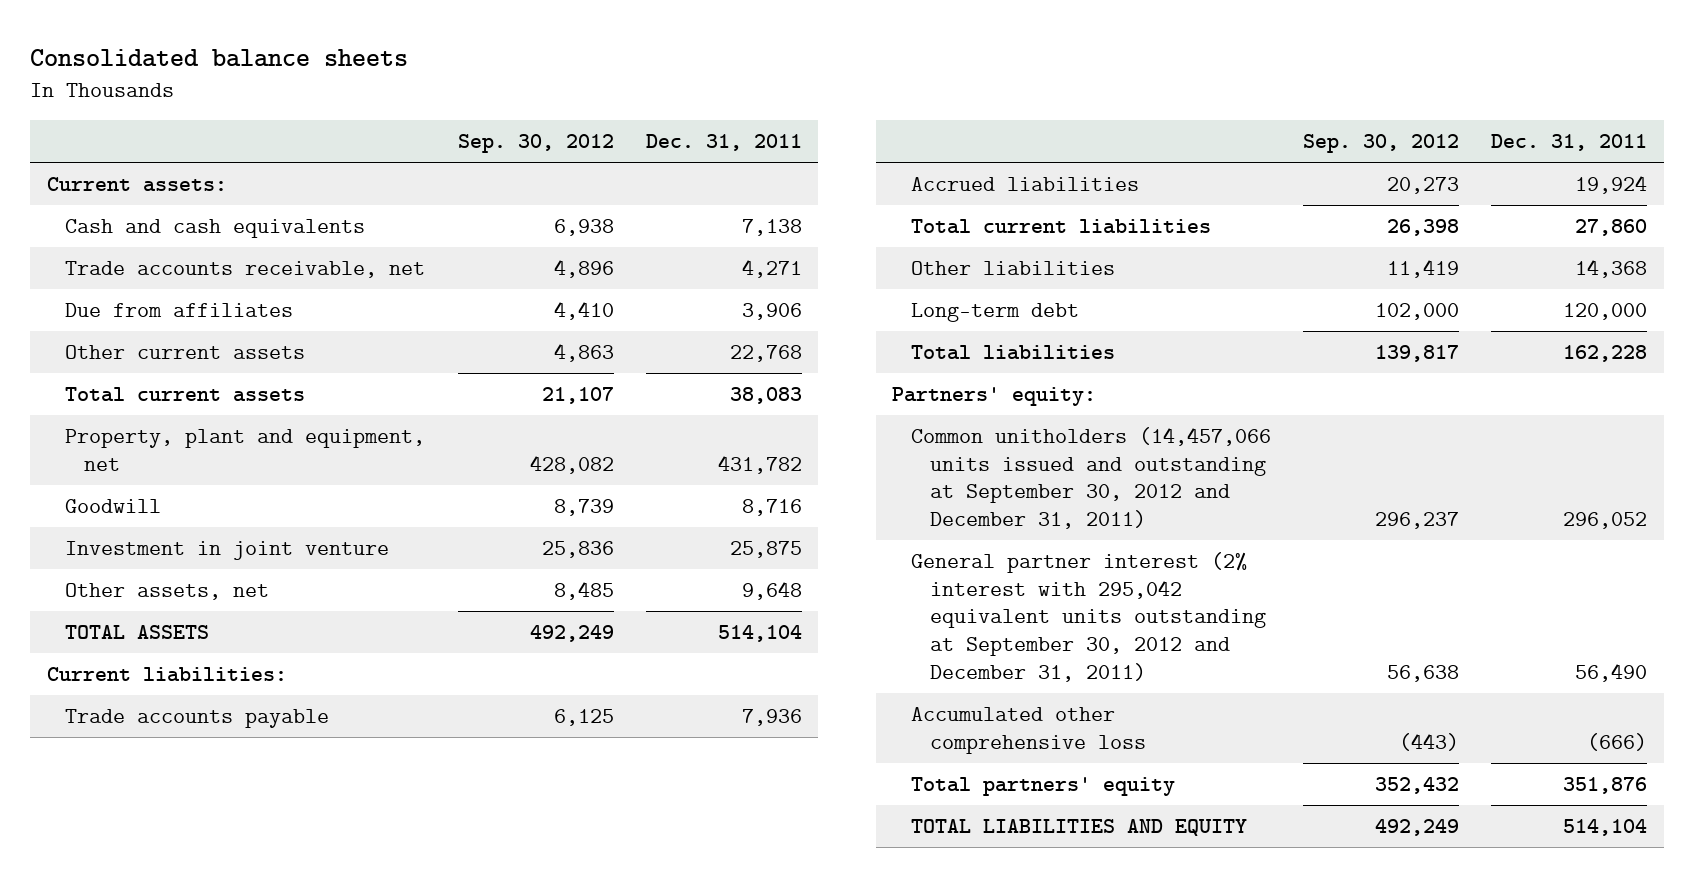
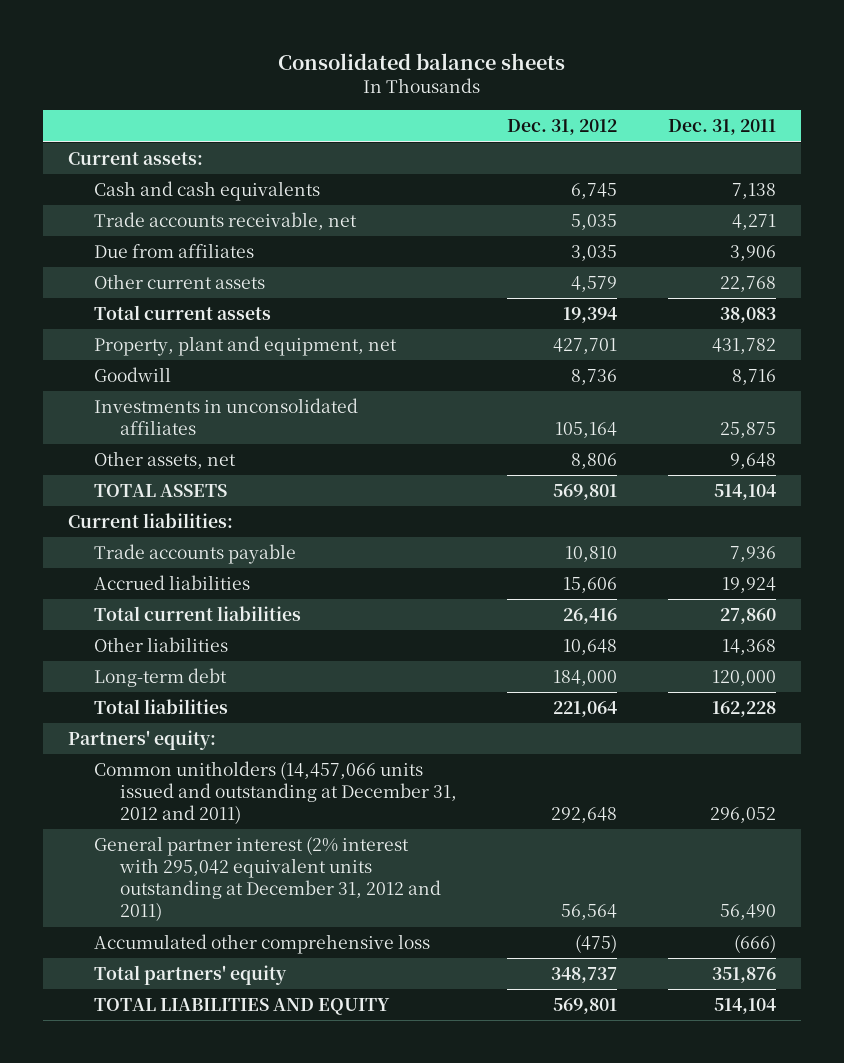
- | Sep. 30, 2012 | Dec. 31, 2011
+ | Dec. 31, 2012 | Dec. 31, 2011
- Investment in joint venture | 25,836 | 25,875
+ Investments in unconsolidated affiliates | 105,164 | 25,875
- Common unitholders (14,457,066 units issued and outstanding at September 30, 2012 and December 31, 2011) | 296,237 | 296,052
- General partner interest (2% interest with 295,042 equivalent units outstanding at September 30, 2012 and December 31, 2011) | 56,638 | 56,490
+ Common unitholders (14,457,066 units issued and outstanding at December 31, 2012 and 2011) | 292,648 | 296,052
+ General partner interest (2% interest with 295,042 equivalent units outstanding at December 31, 2012 and 2011) | 56,564 | 56,490

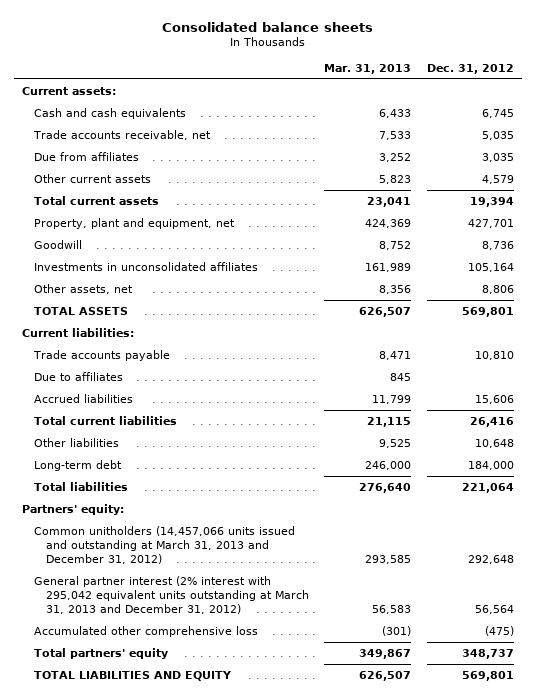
- | Dec. 31, 2012 | Dec. 31, 2011
+ | Mar. 31, 2013 | Dec. 31, 2012
+ Due to affiliates | 845 |
- Common unitholders (14,457,066 units issued and outstanding at December 31, 2012 and 2011) | 292,648 | 296,052
- General partner interest (2% interest with 295,042 equivalent units outstanding at December 31, 2012 and 2011) | 56,564 | 56,490
+ Common unitholders (14,457,066 units issued and outstanding at March 31, 2013 and December 31, 2012) | 293,585 | 292,648
+ General partner interest (2% interest with 295,042 equivalent units outstanding at March 31, 2013 and December 31, 2012) | 56,583 | 56,564

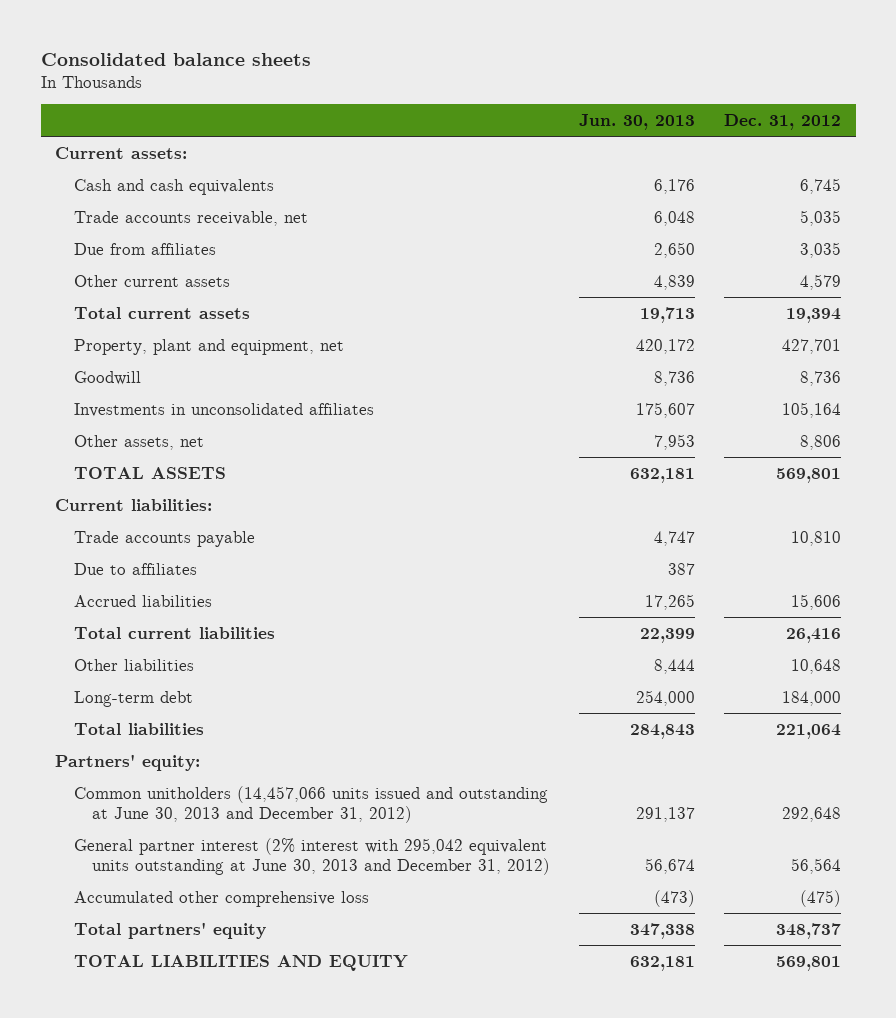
- | Mar. 31, 2013 | Dec. 31, 2012
+ | Jun. 30, 2013 | Dec. 31, 2012
- Common unitholders (14,457,066 units issued and outstanding at March 31, 2013 and December 31, 2012) | 293,585 | 292,648
- General partner interest (2% interest with 295,042 equivalent units outstanding at March 31, 2013 and December 31, 2012) | 56,583 | 56,564
+ Common unitholders (14,457,066 units issued and outstanding at June 30, 2013 and December 31, 2012) | 291,137 | 292,648
+ General partner interest (2% interest with 295,042 equivalent units outstanding at June 30, 2013 and December 31, 2012) | 56,674 | 56,564

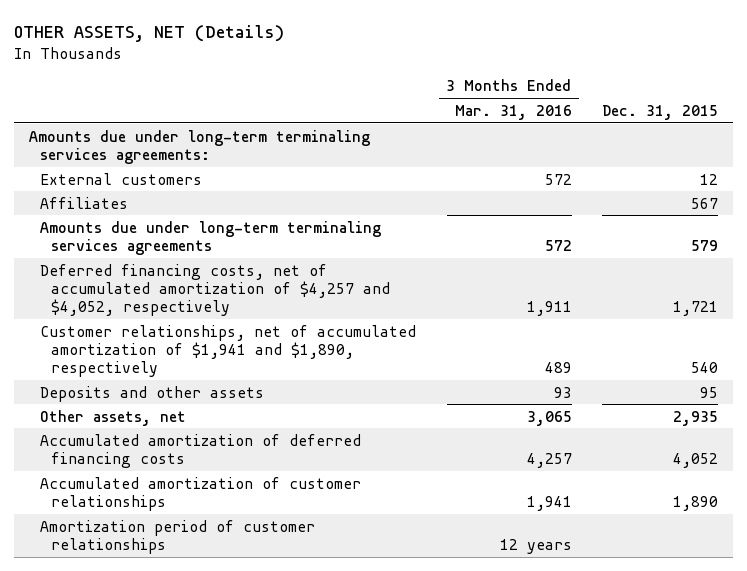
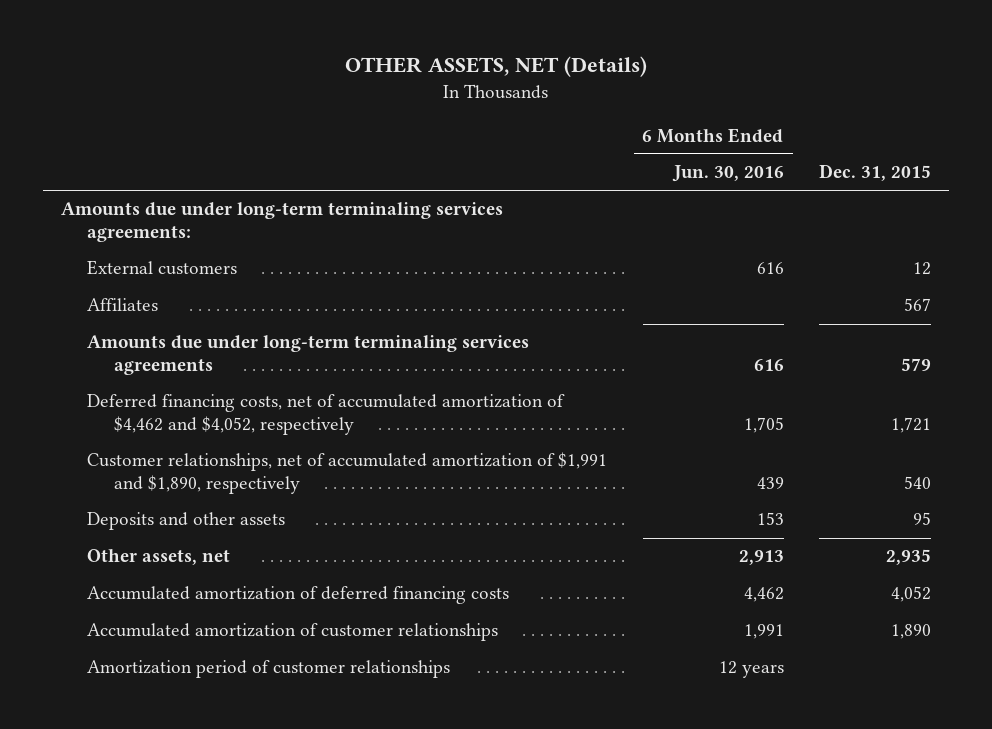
- | 3 Months Ended Mar. 31, 2016 | Dec. 31, 2015
+ | 6 Months Ended Jun. 30, 2016 | Dec. 31, 2015
- Deferred financing costs, net of accumulated amortization of $4,257 and $4,052, respectively | 1,911 | 1,721
- Customer relationships, net of accumulated amortization of $1,941 and $1,890, respectively | 489 | 540
+ Deferred financing costs, net of accumulated amortization of $4,462 and $4,052, respectively | 1,705 | 1,721
+ Customer relationships, net of accumulated amortization of $1,991 and $1,890, respectively | 439 | 540

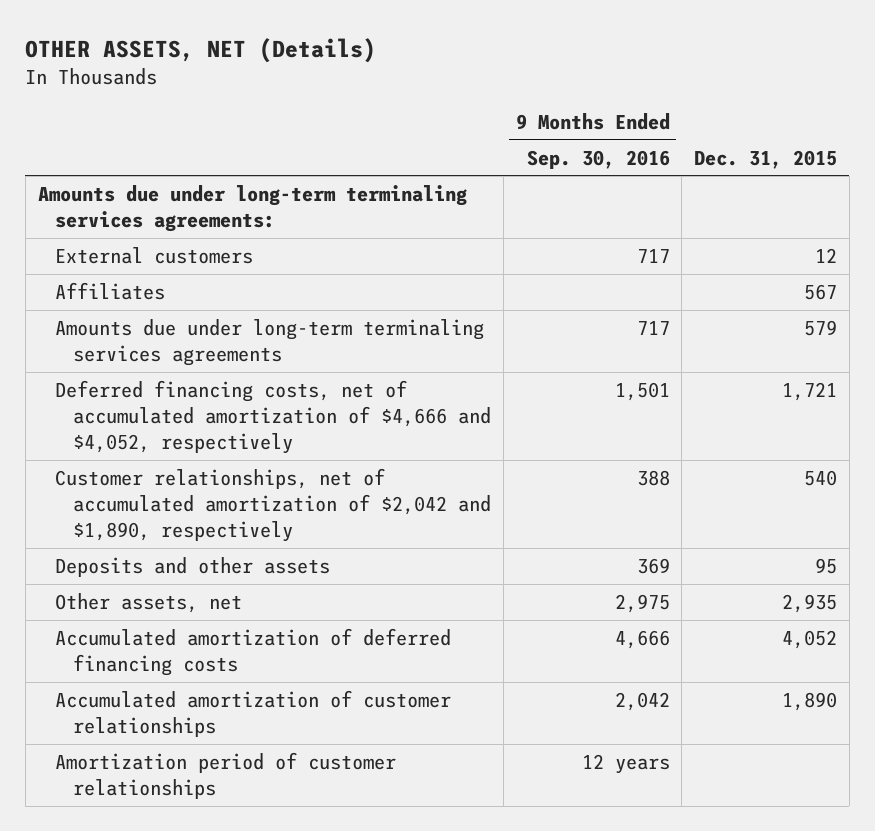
- | 6 Months Ended Jun. 30, 2016 | Dec. 31, 2015
+ | 9 Months Ended Sep. 30, 2016 | Dec. 31, 2015
- Deferred financing costs, net of accumulated amortization of $4,462 and $4,052, respectively | 1,705 | 1,721
- Customer relationships, net of accumulated amortization of $1,991 and $1,890, respectively | 439 | 540
+ Deferred financing costs, net of accumulated amortization of $4,666 and $4,052, respectively | 1,501 | 1,721
+ Customer relationships, net of accumulated amortization of $2,042 and $1,890, respectively | 388 | 540

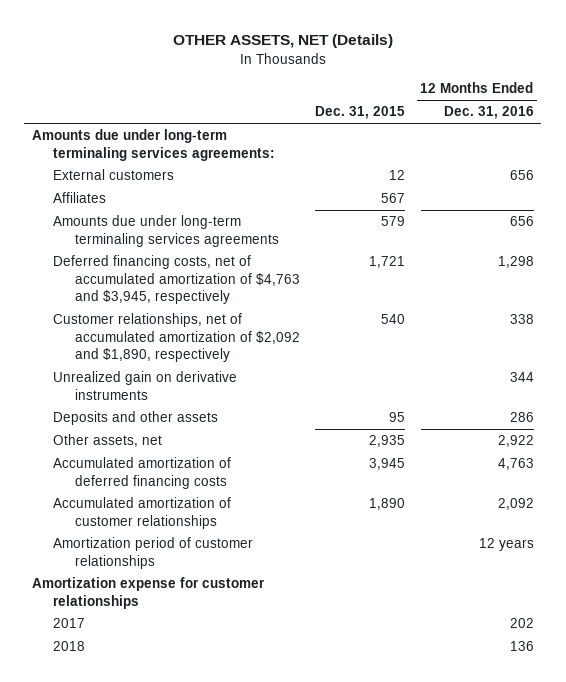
- | 9 Months Ended Sep. 30, 2016 | Dec. 31, 2015
+ | Dec. 31, 2015 | 12 Months Ended Dec. 31, 2016
- Deferred financing costs, net of accumulated amortization of $4,666 and $4,052, respectively | 1,501 | 1,721
- Customer relationships, net of accumulated amortization of $2,042 and $1,890, respectively | 388 | 540
+ Deferred financing costs, net of accumulated amortization of $4,763 and $3,945, respectively | 1,721 | 1,298
+ Customer relationships, net of accumulated amortization of $2,092 and $1,890, respectively | 540 | 338
+ Unrealized gain on derivative instruments | | 344
- Accumulated amortization of deferred financing costs | 4,666 | 4,052
+ Accumulated amortization of deferred financing costs | 3,945 | 4,763
+ Amortization expense for customer relationships
+ 2017 | | 202
+ 2018 | | 136

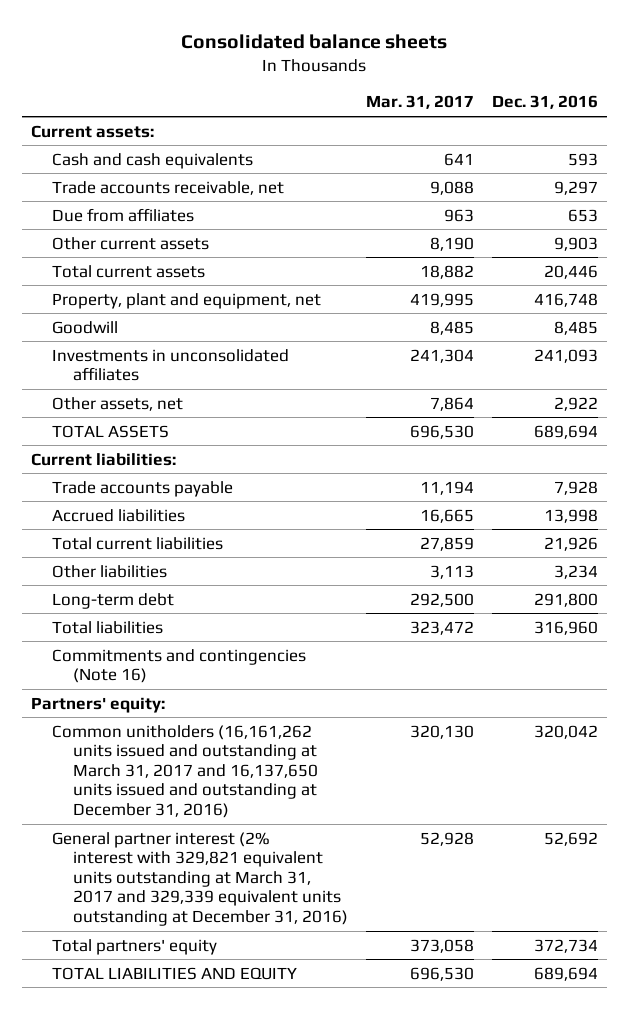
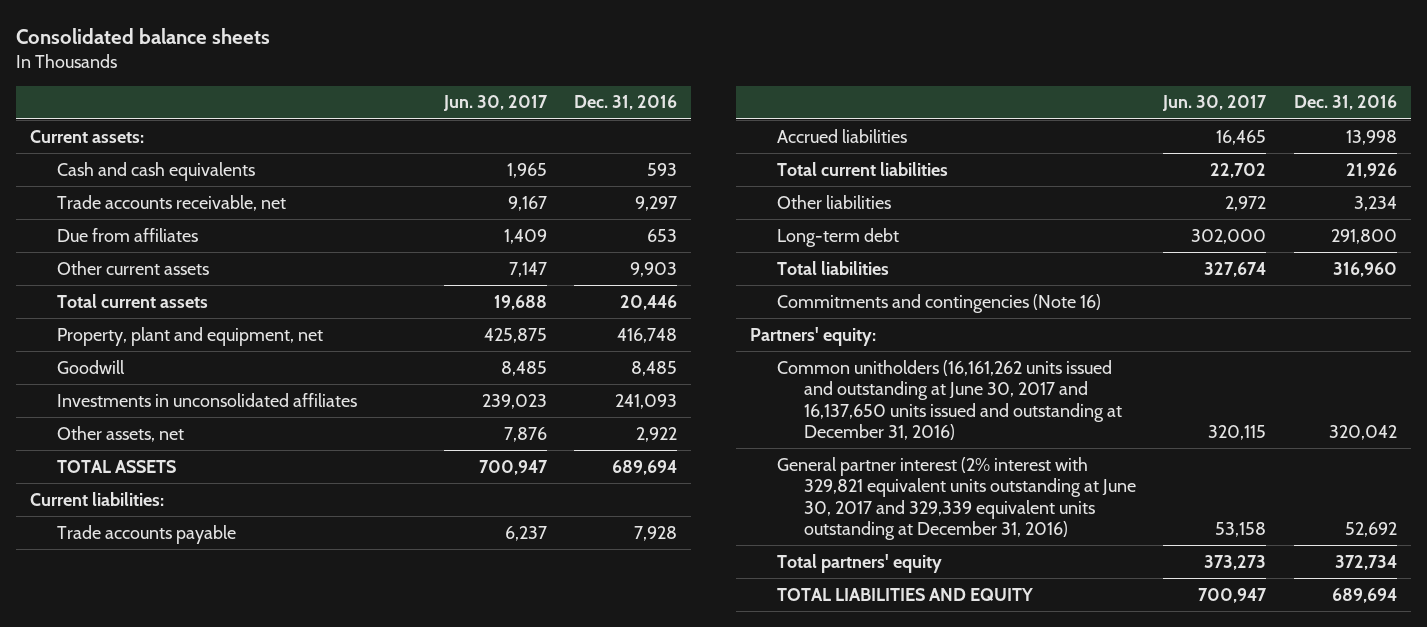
- | Mar. 31, 2017 | Dec. 31, 2016
+ | Jun. 30, 2017 | Dec. 31, 2016
- Common unitholders (16,161,262 units issued and outstanding at March 31, 2017 and 16,137,650 units issued and outstanding at December 31, 2016) | 320,130 | 320,042
- General partner interest (2% interest with 329,821 equivalent units outstanding at March 31, 2017 and 329,339 equivalent units outstanding at December 31, 2016) | 52,928 | 52,692
+ Common unitholders (16,161,262 units issued and outstanding at June 30, 2017 and 16,137,650 units issued and outstanding at December 31, 2016) | 320,115 | 320,042
+ General partner interest (2% interest with 329,821 equivalent units outstanding at June 30, 2017 and 329,339 equivalent units outstanding at December 31, 2016) | 53,158 | 52,692

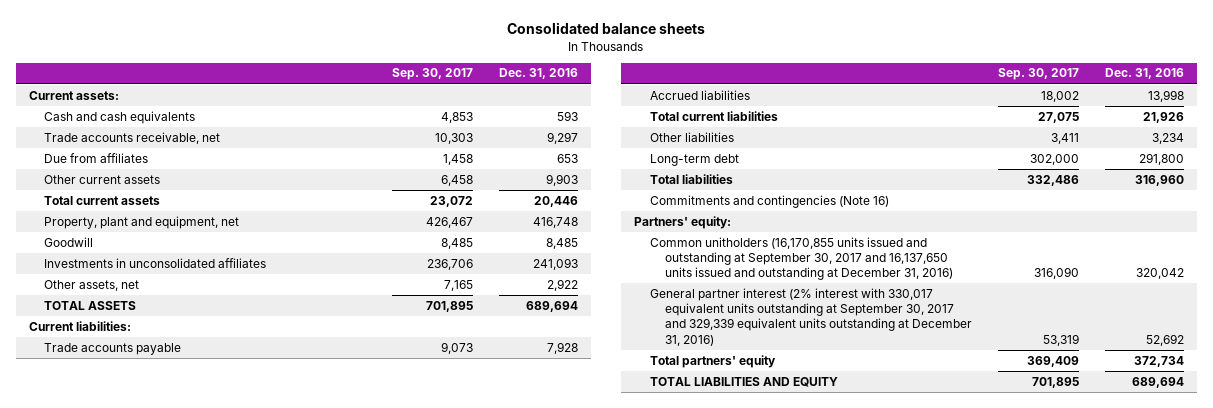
- | Jun. 30, 2017 | Dec. 31, 2016
+ | Sep. 30, 2017 | Dec. 31, 2016
- Common unitholders (16,161,262 units issued and outstanding at June 30, 2017 and 16,137,650 units issued and outstanding at December 31, 2016) | 320,115 | 320,042
- General partner interest (2% interest with 329,821 equivalent units outstanding at June 30, 2017 and 329,339 equivalent units outstanding at December 31, 2016) | 53,158 | 52,692
+ Common unitholders (16,170,855 units issued and outstanding at September 30, 2017 and 16,137,650 units issued and outstanding at December 31, 2016) | 316,090 | 320,042
+ General partner interest (2% interest with 330,017 equivalent units outstanding at September 30, 2017 and 329,339 equivalent units outstanding at December 31, 2016) | 53,319 | 52,692

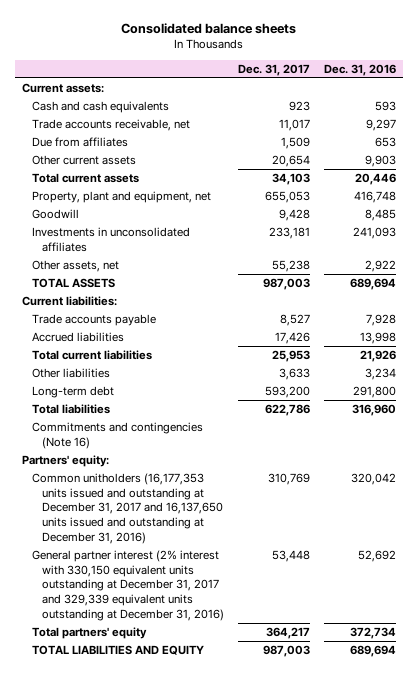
- | Sep. 30, 2017 | Dec. 31, 2016
+ | Dec. 31, 2017 | Dec. 31, 2016
- Common unitholders (16,170,855 units issued and outstanding at September 30, 2017 and 16,137,650 units issued and outstanding at December 31, 2016) | 316,090 | 320,042
- General partner interest (2% interest with 330,017 equivalent units outstanding at September 30, 2017 and 329,339 equivalent units outstanding at December 31, 2016) | 53,319 | 52,692
+ Common unitholders (16,177,353 units issued and outstanding at December 31, 2017 and 16,137,650 units issued and outstanding at December 31, 2016) | 310,769 | 320,042
+ General partner interest (2% interest with 330,150 equivalent units outstanding at December 31, 2017 and 329,339 equivalent units outstanding at December 31, 2016) | 53,448 | 52,692

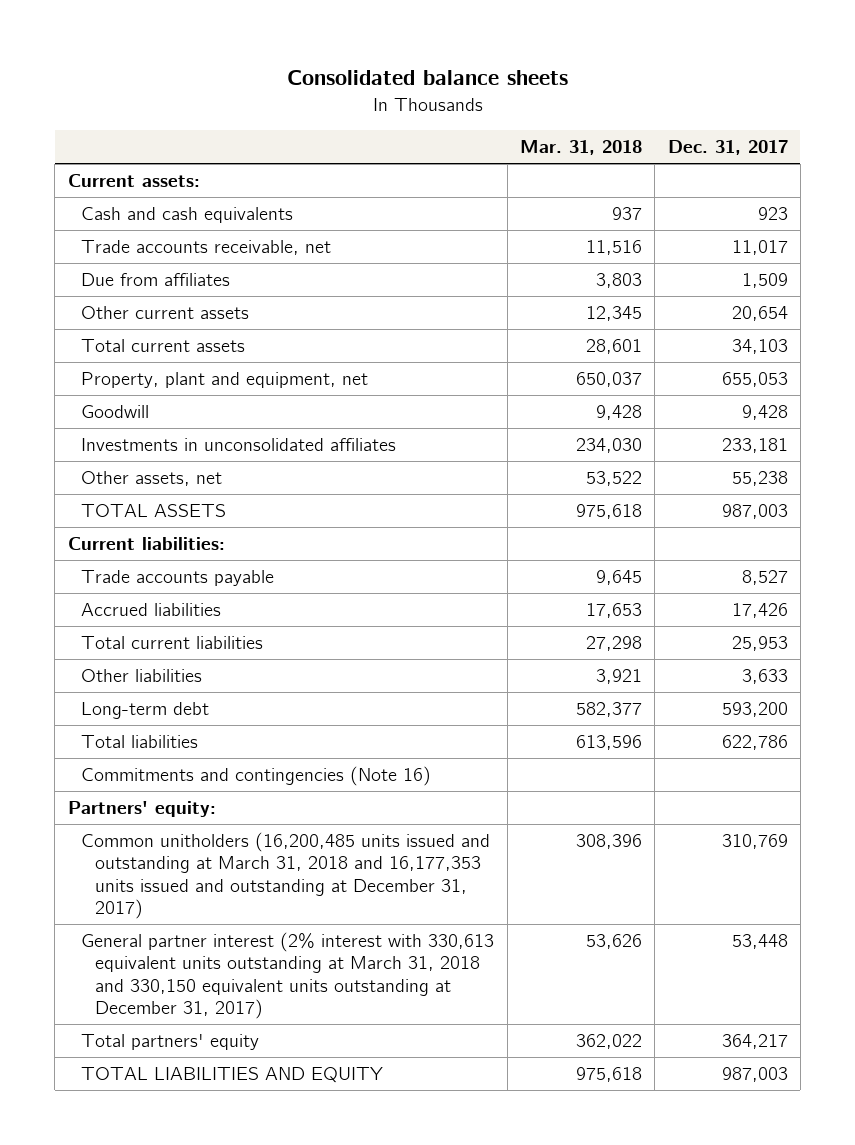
- | Dec. 31, 2017 | Dec. 31, 2016
+ | Mar. 31, 2018 | Dec. 31, 2017
- Common unitholders (16,177,353 units issued and outstanding at December 31, 2017 and 16,137,650 units issued and outstanding at December 31, 2016) | 310,769 | 320,042
- General partner interest (2% interest with 330,150 equivalent units outstanding at December 31, 2017 and 329,339 equivalent units outstanding at December 31, 2016) | 53,448 | 52,692
+ Common unitholders (16,200,485 units issued and outstanding at March 31, 2018 and 16,177,353 units issued and outstanding at December 31, 2017) | 308,396 | 310,769
+ General partner interest (2% interest with 330,613 equivalent units outstanding at March 31, 2018 and 330,150 equivalent units outstanding at December 31, 2017) | 53,626 | 53,448

